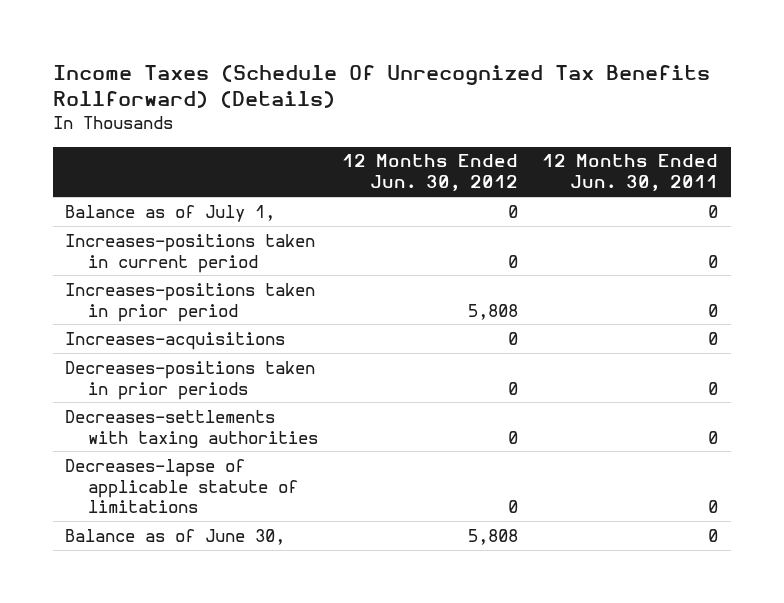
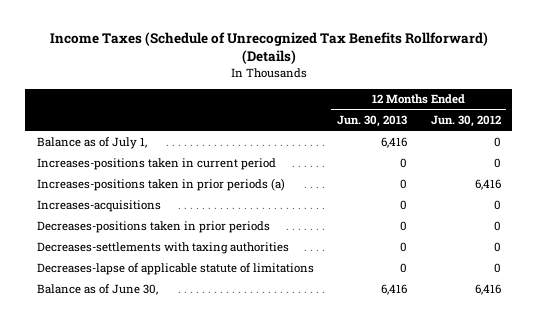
- Income Taxes (Schedule Of Unrecognized Tax Benefits Rollforward) (Details)
+ Income Taxes (Schedule of Unrecognized Tax Benefits Rollforward) (Details)
- | 12 Months Ended Jun. 30, 2012 | 12 Months Ended Jun. 30, 2011
+ | 12 Months Ended Jun. 30, 2013 | 12 Months Ended Jun. 30, 2012
- Increases-positions taken in prior period | 5,808 | 0
+ Increases-positions taken in prior periods (a) | 0 | 6,416
- Balance as of June 30, | 5,808 | 0
+ Balance as of June 30, | 6,416 | 6,416

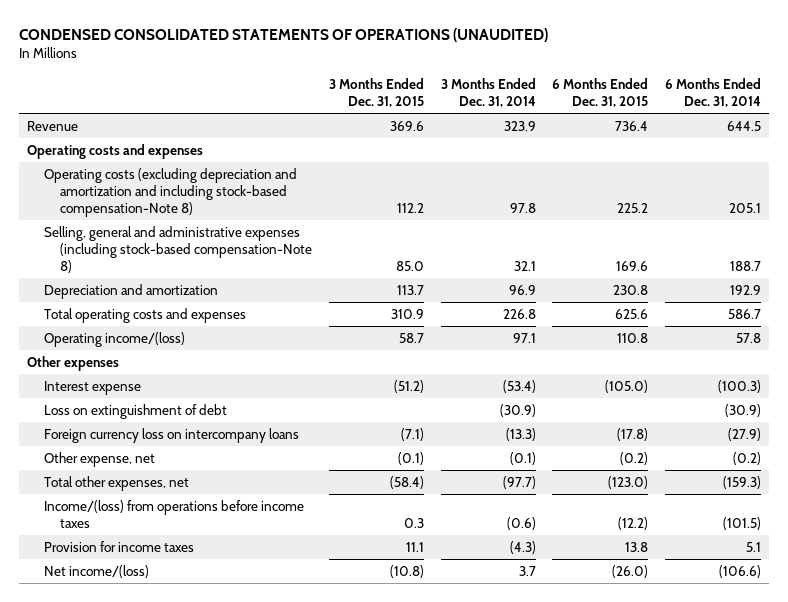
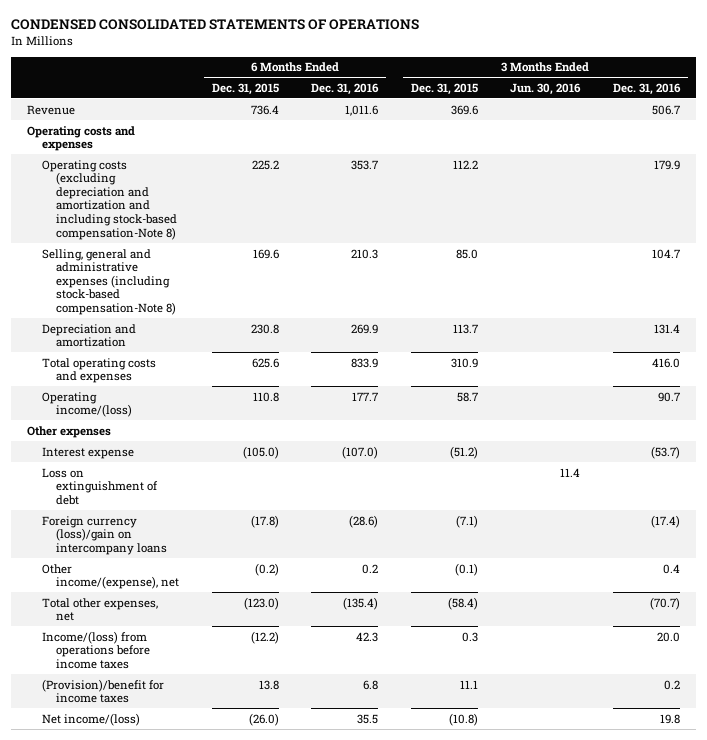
- CONDENSED CONSOLIDATED STATEMENTS OF OPERATIONS (UNAUDITED)
+ CONDENSED CONSOLIDATED STATEMENTS OF OPERATIONS
- | 3 Months Ended Dec. 31, 2015 | 3 Months Ended Dec. 31, 2014 | 6 Months Ended Dec. 31, 2015 | 6 Months Ended Dec. 31, 2014
+ | 6 Months Ended Dec. 31, 2015 | 6 Months Ended Dec. 31, 2016 | 3 Months Ended Dec. 31, 2015 | 3 Months Ended Jun. 30, 2016 | 3 Months Ended Dec. 31, 2016
- Foreign currency loss on intercompany loans | (7.1) | (13.3) | (17.8) | (27.9)
- Other expense, net | (0.1) | (0.1) | (0.2) | (0.2)
+ Foreign currency (loss)/gain on intercompany loans | (17.8) | (28.6) | (7.1) | | (17.4)
+ Other income/(expense), net | (0.2) | 0.2 | (0.1) | | 0.4
- Provision for income taxes | 11.1 | (4.3) | 13.8 | 5.1
+ (Provision)/benefit for income taxes | 13.8 | 6.8 | 11.1 | | 0.2

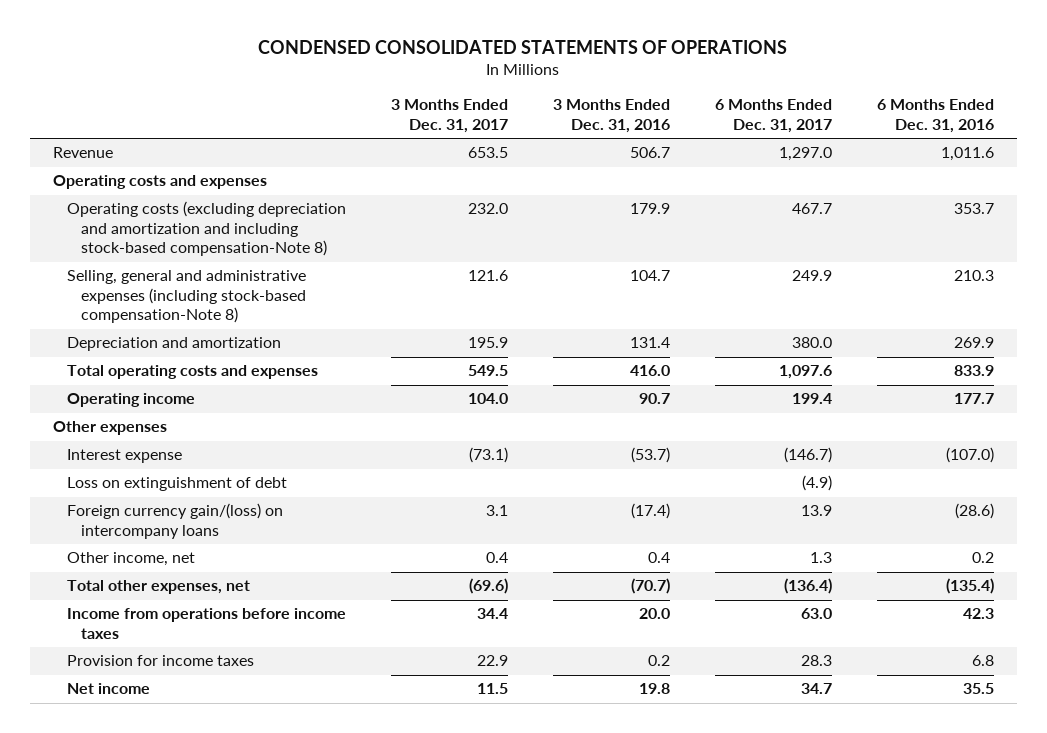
- | 6 Months Ended Dec. 31, 2015 | 6 Months Ended Dec. 31, 2016 | 3 Months Ended Dec. 31, 2015 | 3 Months Ended Jun. 30, 2016 | 3 Months Ended Dec. 31, 2016
+ | 3 Months Ended Dec. 31, 2017 | 3 Months Ended Dec. 31, 2016 | 6 Months Ended Dec. 31, 2017 | 6 Months Ended Dec. 31, 2016
- Operating income/(loss) | 110.8 | 177.7 | 58.7 | | 90.7
+ Operating income | 104.0 | 90.7 | 199.4 | 177.7
- Foreign currency (loss)/gain on intercompany loans | (17.8) | (28.6) | (7.1) | | (17.4)
- Other income/(expense), net | (0.2) | 0.2 | (0.1) | | 0.4
+ Foreign currency gain/(loss) on intercompany loans | 3.1 | (17.4) | 13.9 | (28.6)
+ Other income, net | 0.4 | 0.4 | 1.3 | 0.2
- Income/(loss) from operations before income taxes | (12.2) | 42.3 | 0.3 | | 20.0
- (Provision)/benefit for income taxes | 13.8 | 6.8 | 11.1 | | 0.2
- Net income/(loss) | (26.0) | 35.5 | (10.8) | | 19.8
+ Income from operations before income taxes | 34.4 | 20.0 | 63.0 | 42.3
+ Provision for income taxes | 22.9 | 0.2 | 28.3 | 6.8
+ Net income | 11.5 | 19.8 | 34.7 | 35.5

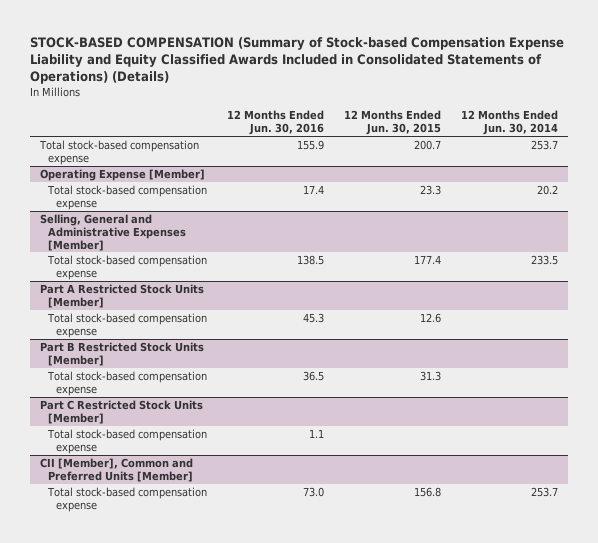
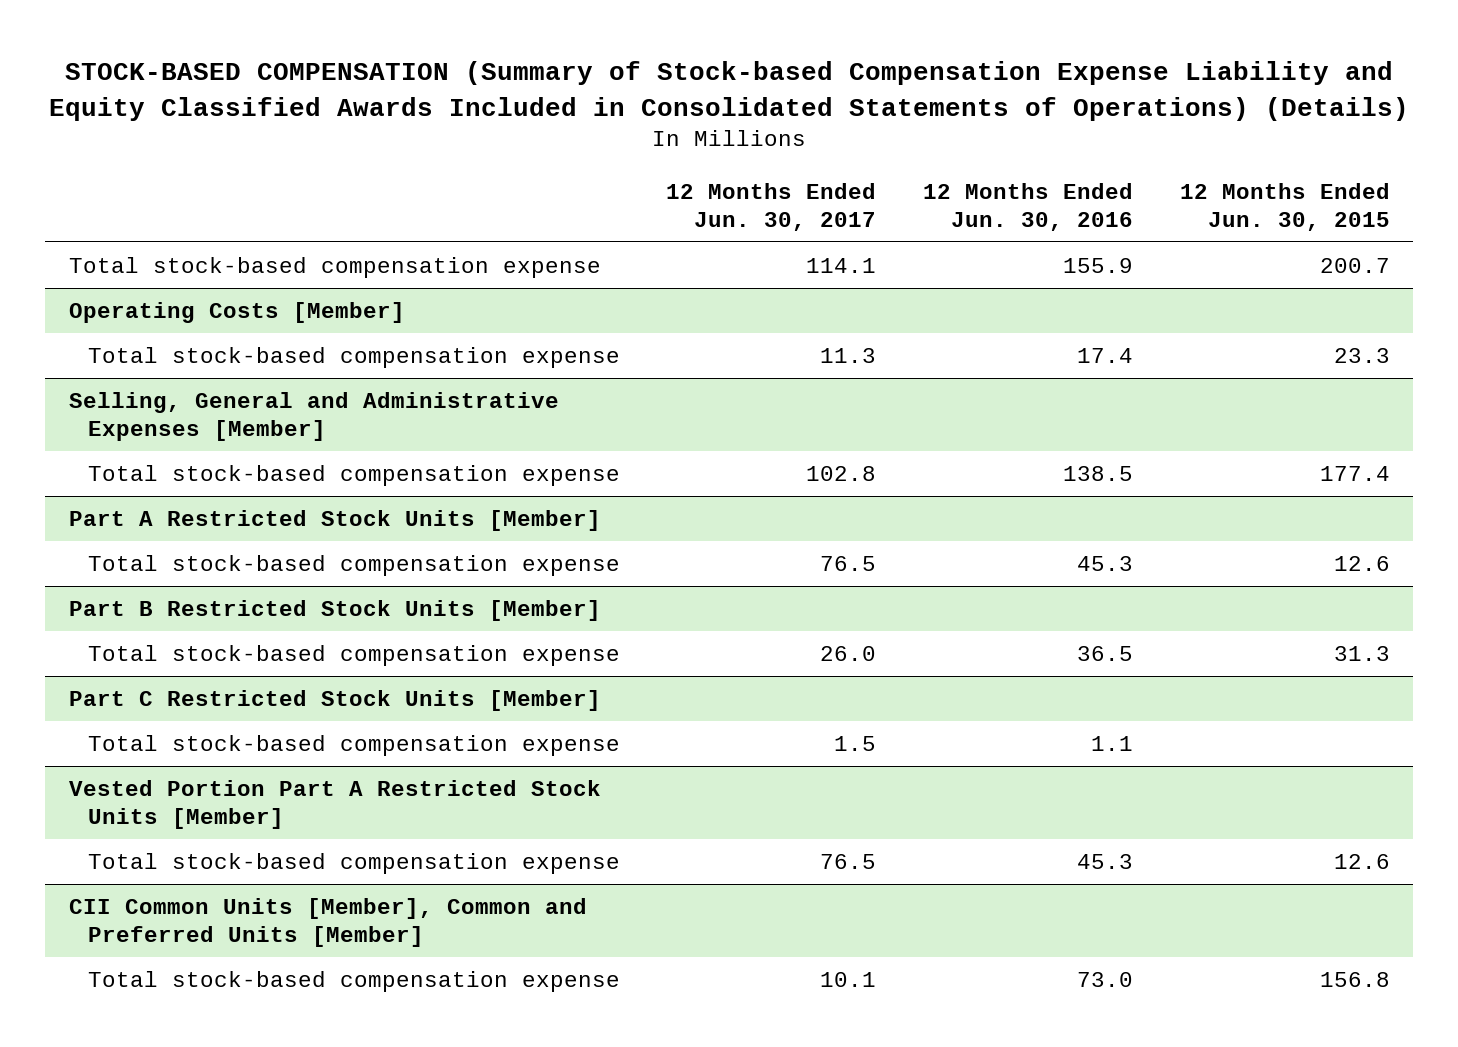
- | 12 Months Ended Jun. 30, 2016 | 12 Months Ended Jun. 30, 2015 | 12 Months Ended Jun. 30, 2014
+ | 12 Months Ended Jun. 30, 2017 | 12 Months Ended Jun. 30, 2016 | 12 Months Ended Jun. 30, 2015
- Operating Expense [Member]
+ Operating Costs [Member]
- CII [Member], Common and Preferred Units [Member]
+ Vested Portion Part A Restricted Stock Units [Member]
+ Total stock-based compensation expense | 76.5 | 45.3 | 12.6
+ CII Common Units [Member], Common and Preferred Units [Member]

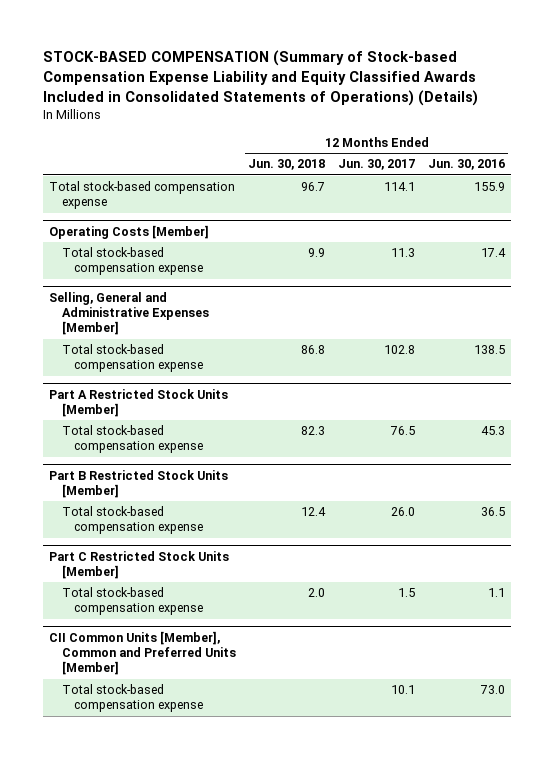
- | 12 Months Ended Jun. 30, 2017 | 12 Months Ended Jun. 30, 2016 | 12 Months Ended Jun. 30, 2015
+ | 12 Months Ended Jun. 30, 2018 | 12 Months Ended Jun. 30, 2017 | 12 Months Ended Jun. 30, 2016
- Vested Portion Part A Restricted Stock Units [Member]
- Total stock-based compensation expense | 76.5 | 45.3 | 12.6

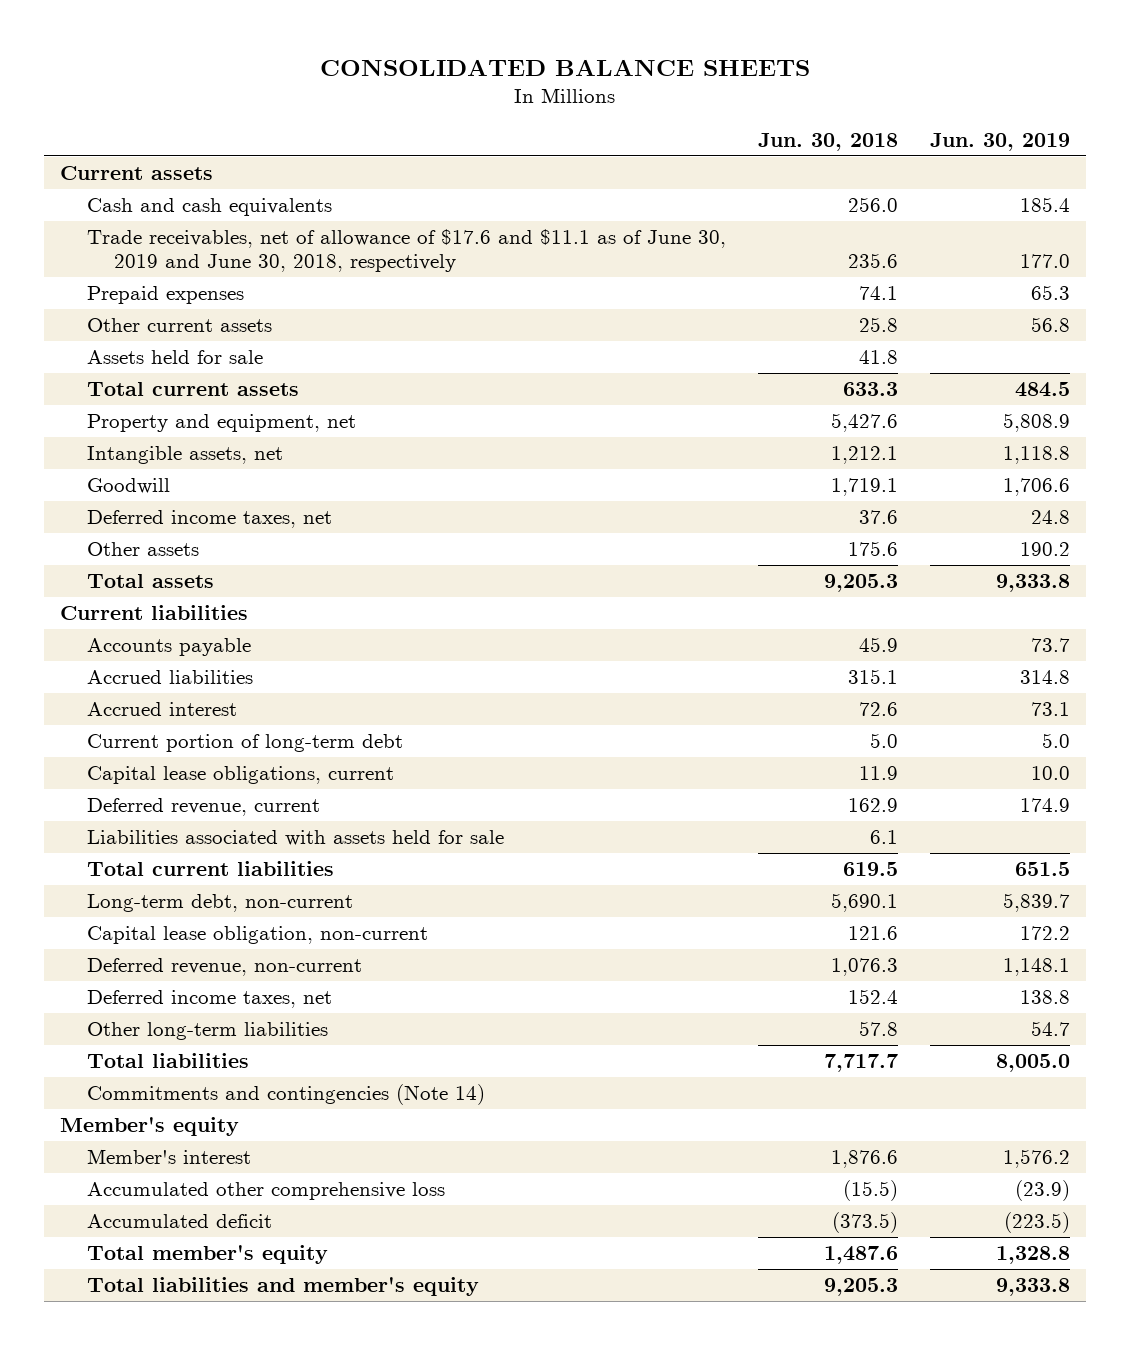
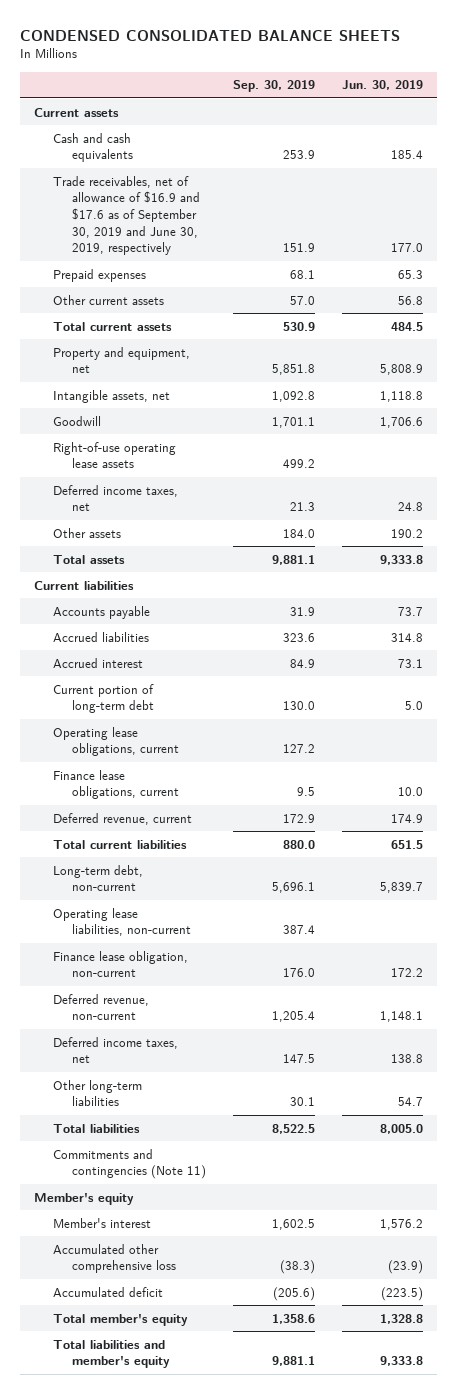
- CONSOLIDATED BALANCE SHEETS
+ CONDENSED CONSOLIDATED BALANCE SHEETS
- | Jun. 30, 2018 | Jun. 30, 2019
+ | Sep. 30, 2019 | Jun. 30, 2019
- Trade receivables, net of allowance of $17.6 and $11.1 as of June 30, 2019 and June 30, 2018, respectively | 235.6 | 177.0
+ Trade receivables, net of allowance of $16.9 and $17.6 as of September 30, 2019 and June 30, 2019, respectively | 151.9 | 177.0
- Assets held for sale | 41.8 |
+ Right-of-use operating lease assets | 499.2 |
- Capital lease obligations, current | 11.9 | 10.0
+ Operating lease obligations, current | 127.2 |
+ Finance lease obligations, current | 9.5 | 10.0
- Liabilities associated with assets held for sale | 6.1 |
- Capital lease obligation, non-current | 121.6 | 172.2
+ Operating lease liabilities, non-current | 387.4 |
+ Finance lease obligation, non-current | 176.0 | 172.2
- Commitments and contingencies (Note 14)
+ Commitments and contingencies (Note 11)

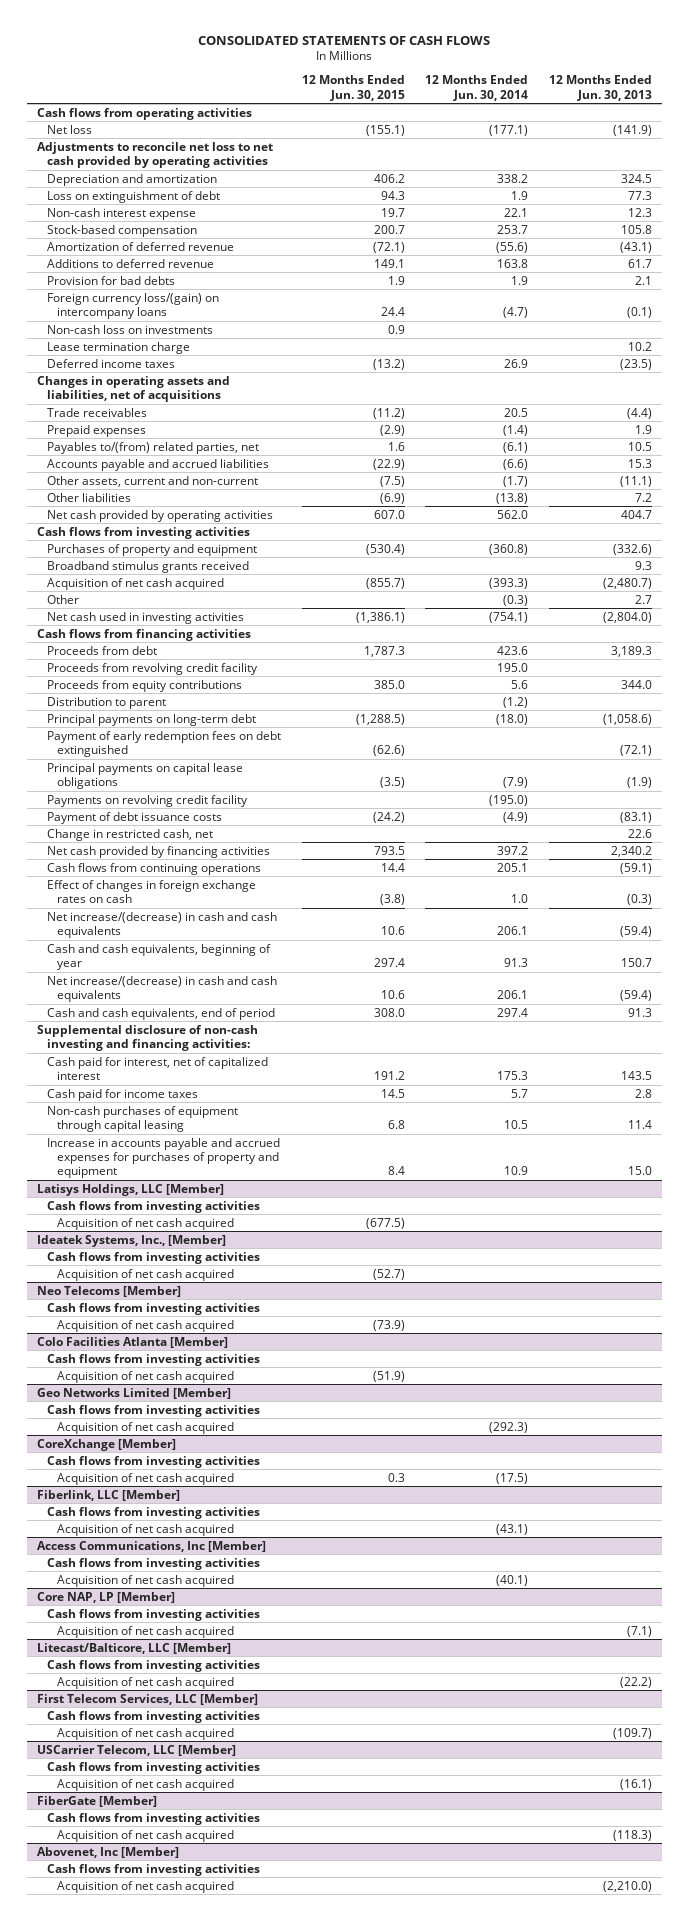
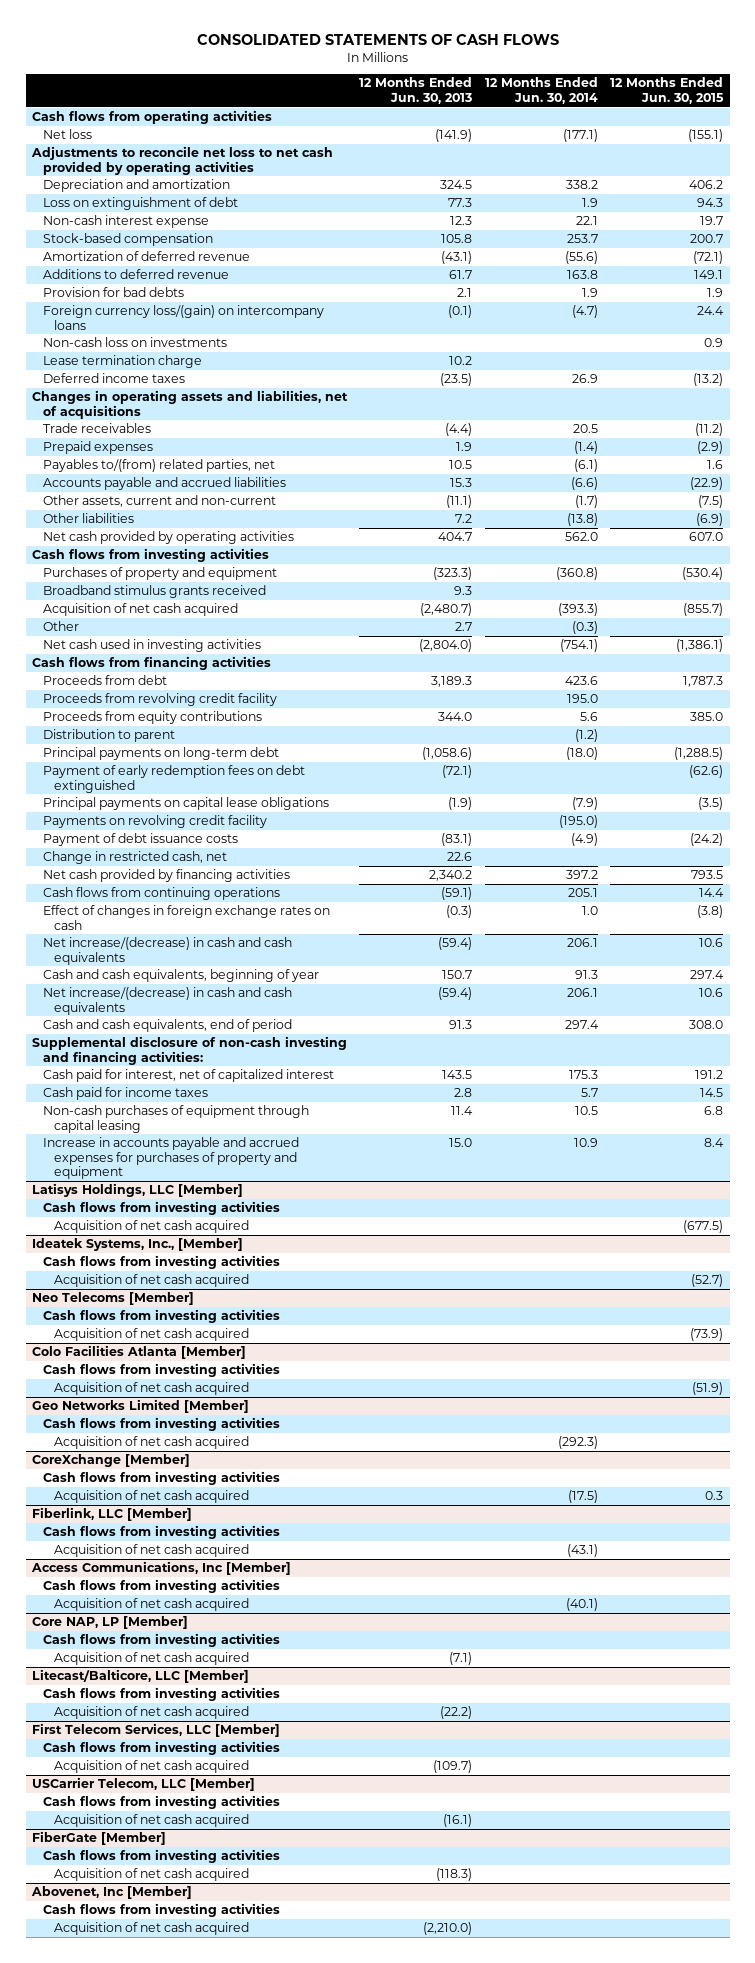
- | 12 Months Ended Jun. 30, 2015 | 12 Months Ended Jun. 30, 2014 | 12 Months Ended Jun. 30, 2013
+ | 12 Months Ended Jun. 30, 2013 | 12 Months Ended Jun. 30, 2014 | 12 Months Ended Jun. 30, 2015
- Purchases of property and equipment | (530.4) | (360.8) | (332.6)
+ Purchases of property and equipment | (323.3) | (360.8) | (530.4)

